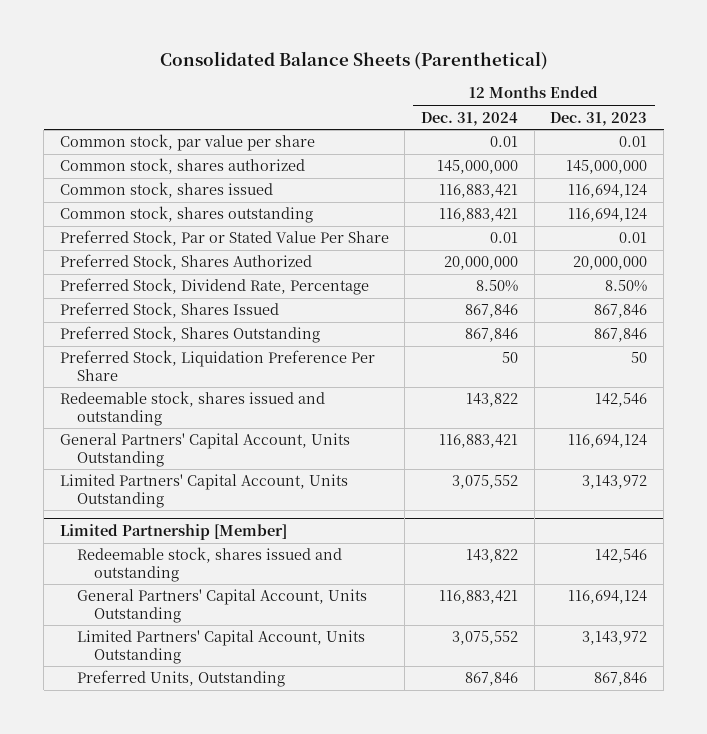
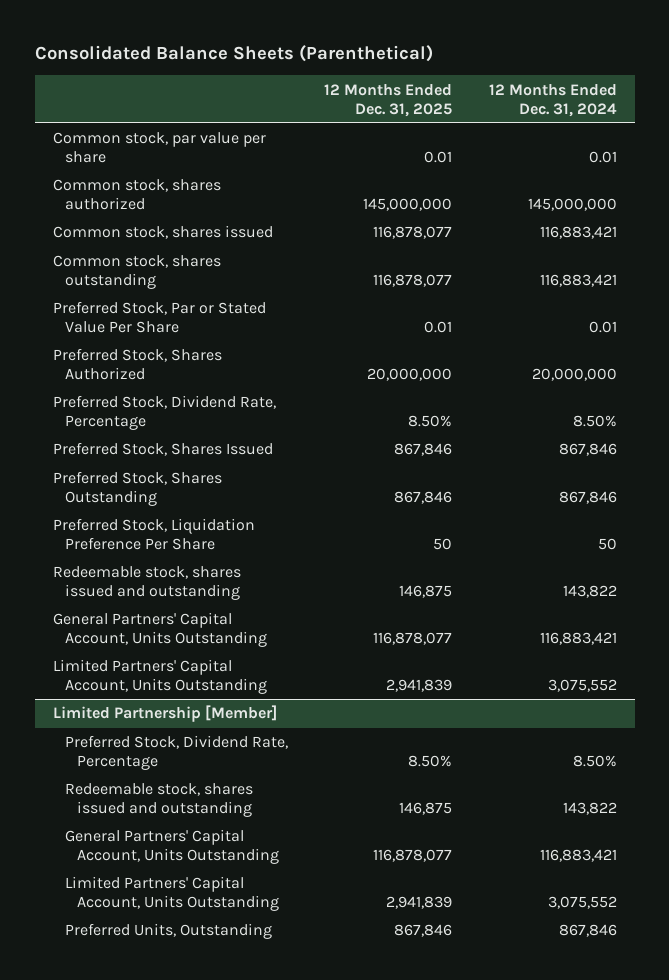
- | 12 Months Ended Dec. 31, 2024 | 12 Months Ended Dec. 31, 2023
+ | 12 Months Ended Dec. 31, 2025 | 12 Months Ended Dec. 31, 2024
@ Limited Partnership [Member]
+ Preferred Stock, Dividend Rate, Percentage | 8.50% | 8.50%

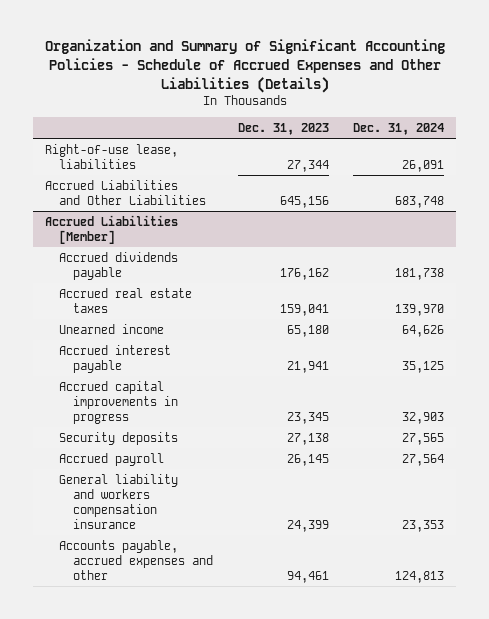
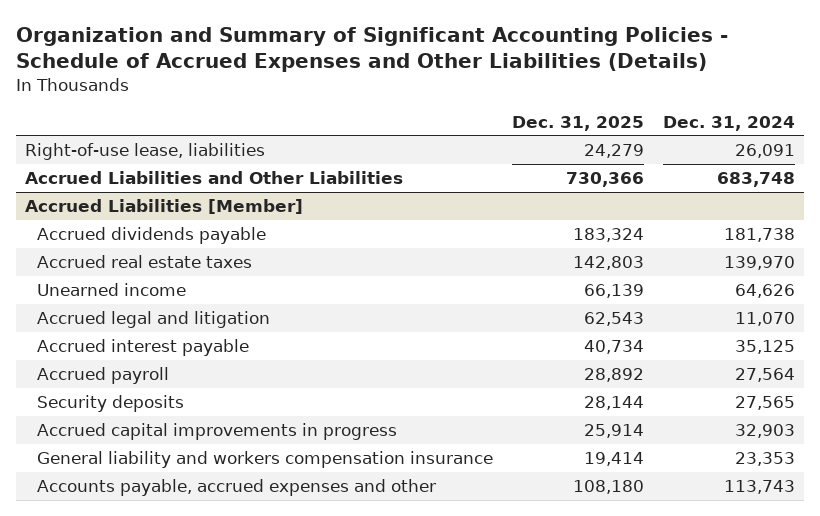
- | Dec. 31, 2023 | Dec. 31, 2024
+ | Dec. 31, 2025 | Dec. 31, 2024
@ Accrued Liabilities [Member]
+ Accrued legal and litigation | 62,543 | 11,070
moved down: Security deposits | 28,144 | 27,565
moved down: Accrued capital improvements in progress | 25,914 | 32,903
- Accounts payable, accrued expenses and other | 94,461 | 124,813
+ Accounts payable, accrued expenses and other | 108,180 | 113,743

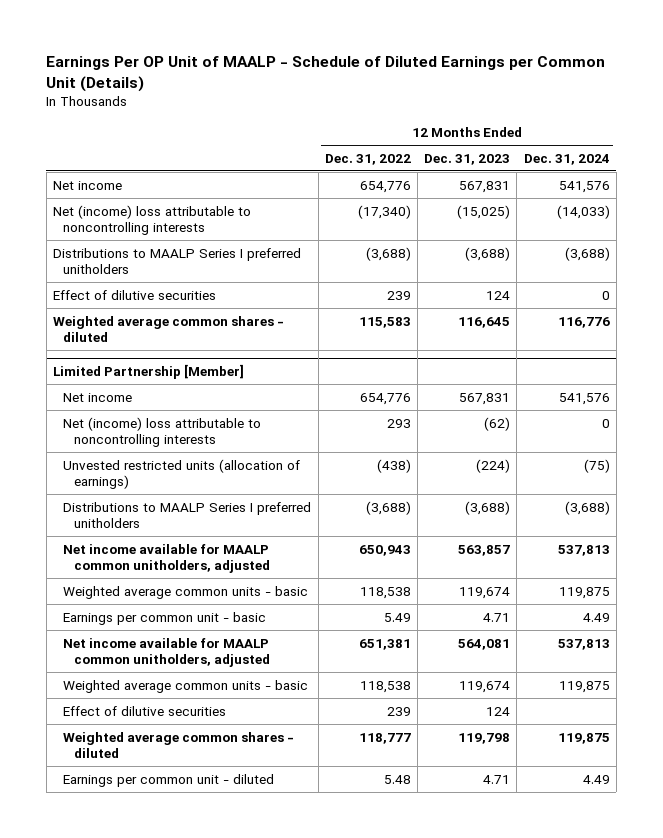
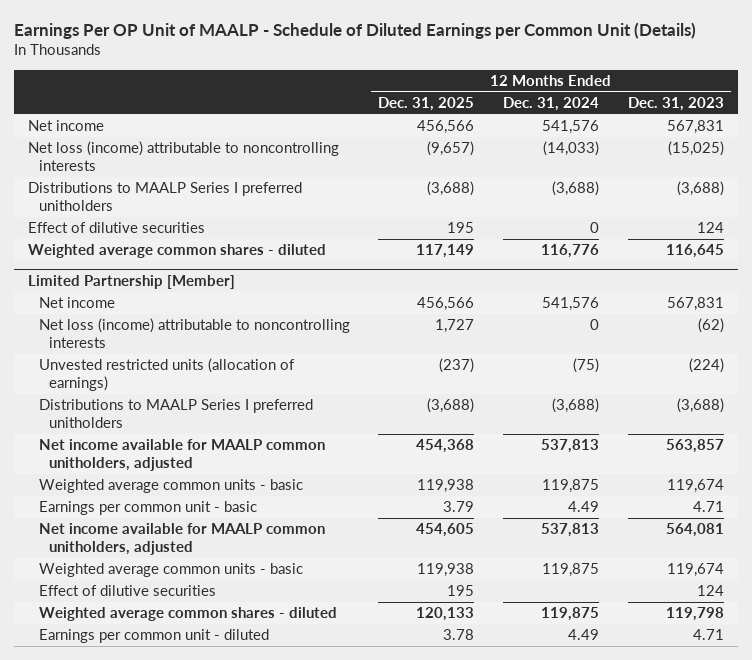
- | 12 Months Ended Dec. 31, 2022 | 12 Months Ended Dec. 31, 2023 | 12 Months Ended Dec. 31, 2024
+ | 12 Months Ended Dec. 31, 2025 | 12 Months Ended Dec. 31, 2024 | 12 Months Ended Dec. 31, 2023
- Net (income) loss attributable to noncontrolling interests | (17,340) | (15,025) | (14,033)
+ Net loss (income) attributable to noncontrolling interests | (9,657) | (14,033) | (15,025)
@ Limited Partnership [Member]
- Net (income) loss attributable to noncontrolling interests | 293 | (62) | 0
+ Net loss (income) attributable to noncontrolling interests | 1,727 | 0 | (62)

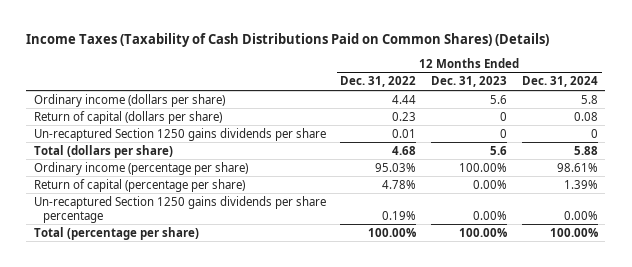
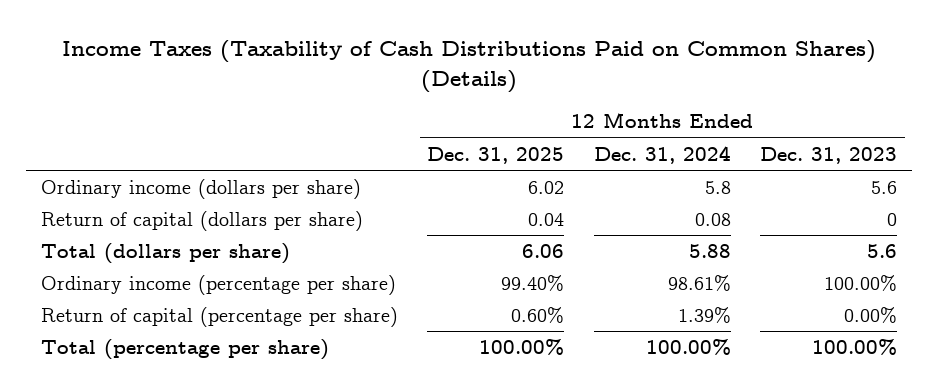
- | 12 Months Ended Dec. 31, 2022 | 12 Months Ended Dec. 31, 2023 | 12 Months Ended Dec. 31, 2024
+ | 12 Months Ended Dec. 31, 2025 | 12 Months Ended Dec. 31, 2024 | 12 Months Ended Dec. 31, 2023
- Un-recaptured Section 1250 gains dividends per share | 0.01 | 0 | 0
- Un-recaptured Section 1250 gains dividends per share percentage | 0.19% | 0.00% | 0.00%

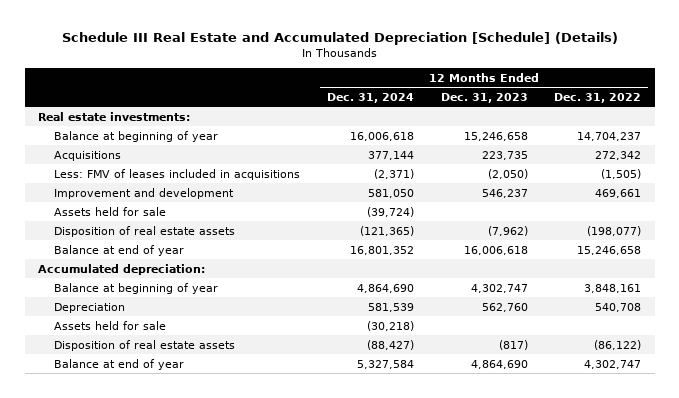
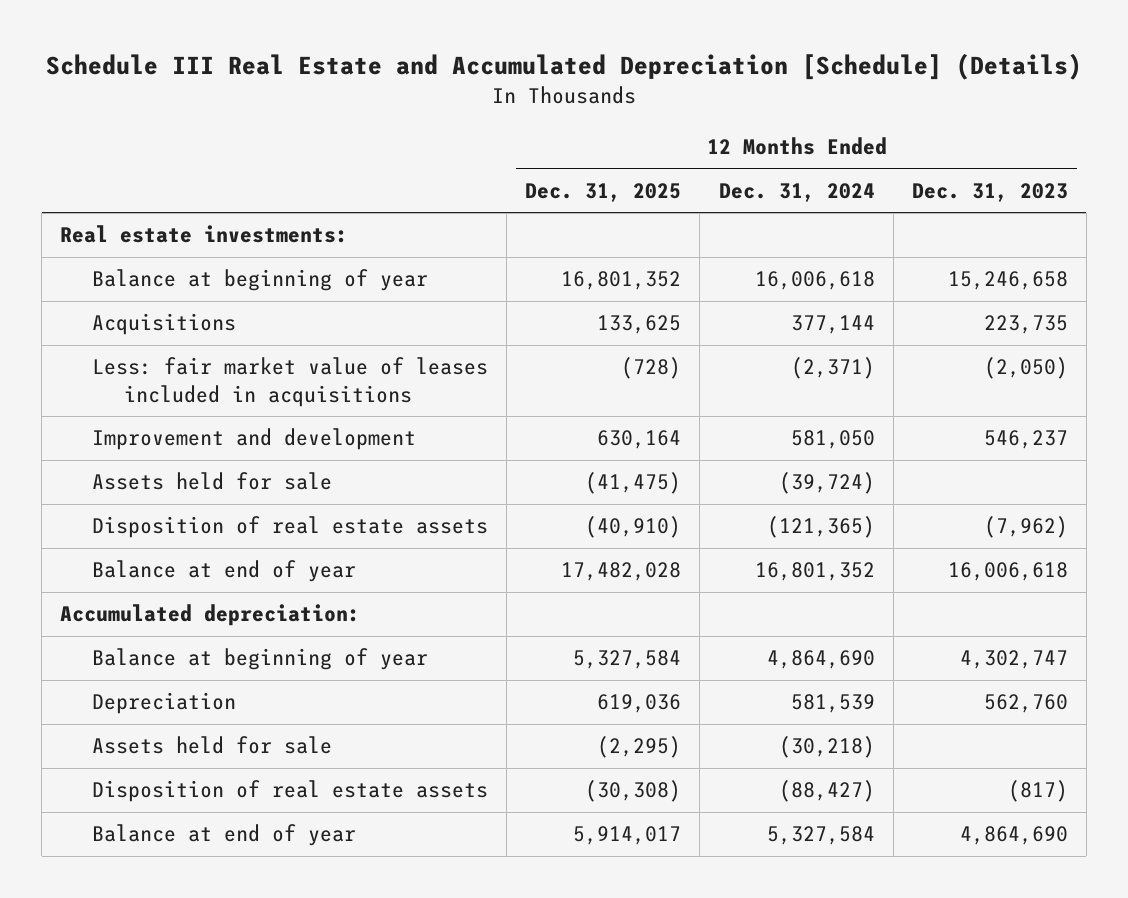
- | 12 Months Ended Dec. 31, 2024 | 12 Months Ended Dec. 31, 2023 | 12 Months Ended Dec. 31, 2022
+ | 12 Months Ended Dec. 31, 2025 | 12 Months Ended Dec. 31, 2024 | 12 Months Ended Dec. 31, 2023
- Less: FMV of leases included in acquisitions | (2,371) | (2,050) | (1,505)
+ Less: fair market value of leases included in acquisitions | (728) | (2,371) | (2,050)

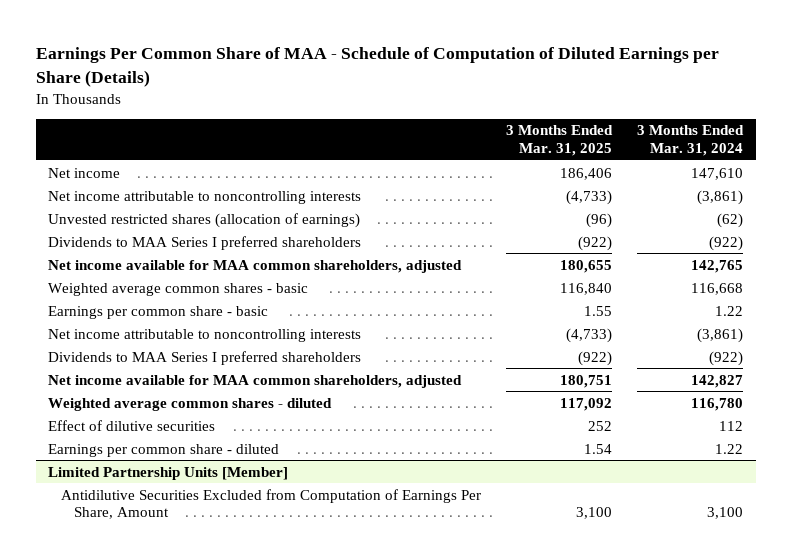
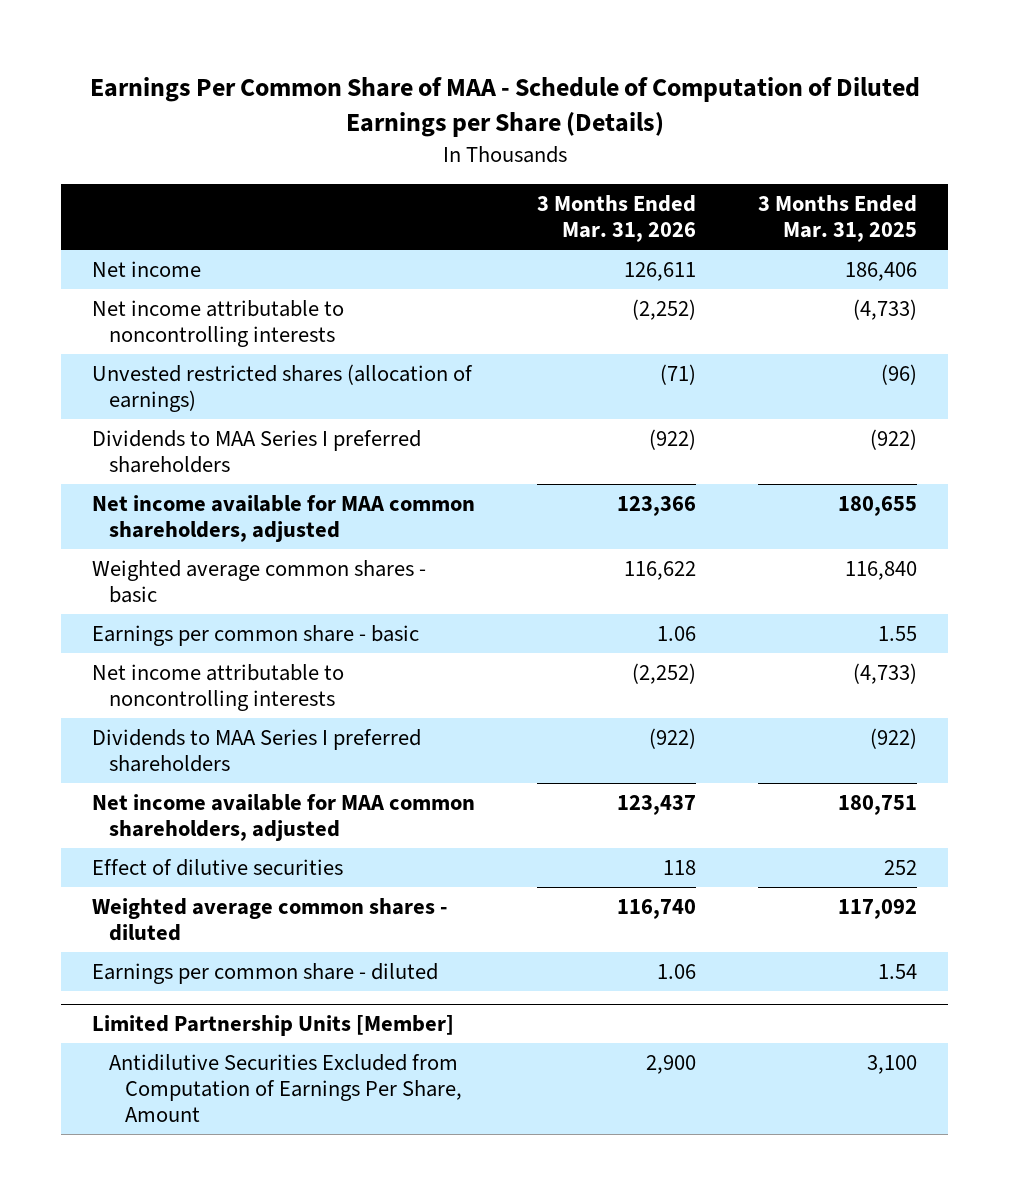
- | 3 Months Ended Mar. 31, 2025 | 3 Months Ended Mar. 31, 2024
+ | 3 Months Ended Mar. 31, 2026 | 3 Months Ended Mar. 31, 2025
moved down: Weighted average common shares - diluted | 116,740 | 117,092

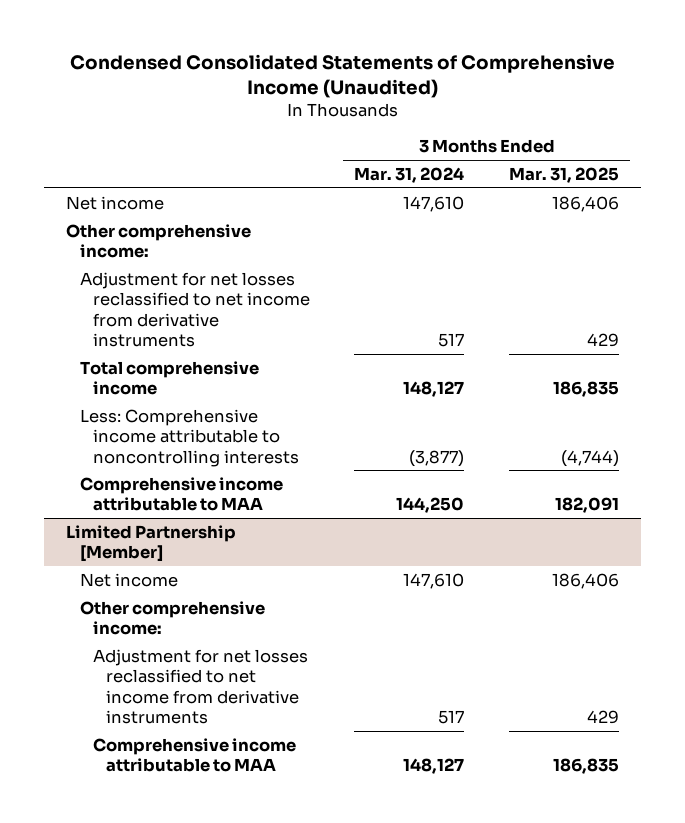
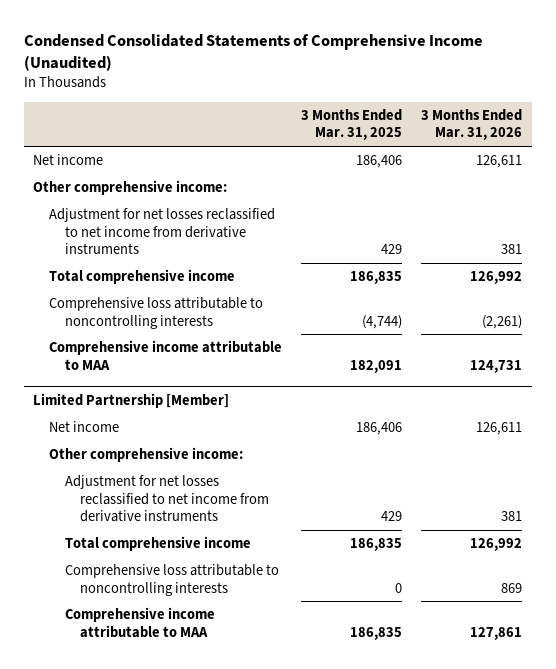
- | 3 Months Ended Mar. 31, 2024 | 3 Months Ended Mar. 31, 2025
+ | 3 Months Ended Mar. 31, 2025 | 3 Months Ended Mar. 31, 2026
- Less: Comprehensive income attributable to noncontrolling interests | (3,877) | (4,744)
+ Comprehensive loss attributable to noncontrolling interests | (4,744) | (2,261)
@ Limited Partnership [Member]
+ Total comprehensive income | 186,835 | 126,992
+ Comprehensive loss attributable to noncontrolling interests | 0 | 869

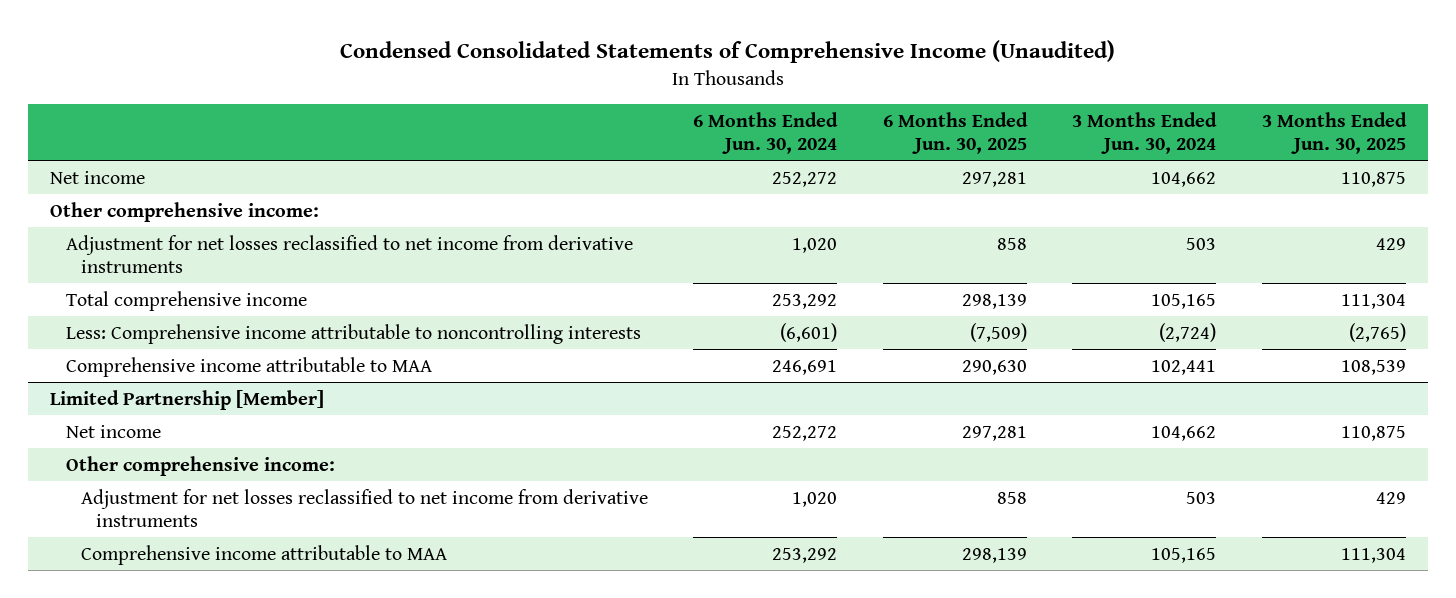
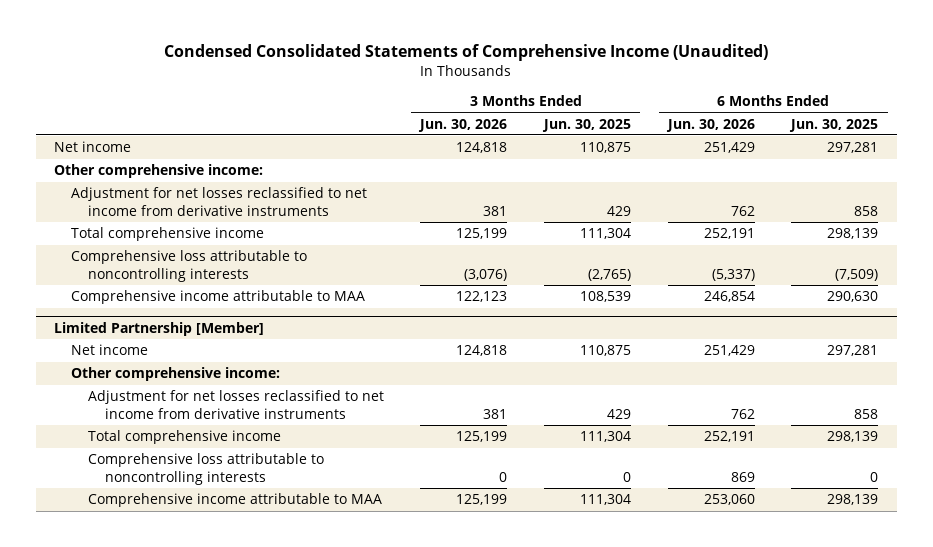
- | 6 Months Ended Jun. 30, 2024 | 6 Months Ended Jun. 30, 2025 | 3 Months Ended Jun. 30, 2024 | 3 Months Ended Jun. 30, 2025
+ | 3 Months Ended Jun. 30, 2026 | 3 Months Ended Jun. 30, 2025 | 6 Months Ended Jun. 30, 2026 | 6 Months Ended Jun. 30, 2025
- Less: Comprehensive income attributable to noncontrolling interests | (6,601) | (7,509) | (2,724) | (2,765)
+ Comprehensive loss attributable to noncontrolling interests | (3,076) | (2,765) | (5,337) | (7,509)
@ Limited Partnership [Member]
+ Total comprehensive income | 125,199 | 111,304 | 252,191 | 298,139
+ Comprehensive loss attributable to noncontrolling interests | 0 | 0 | 869 | 0

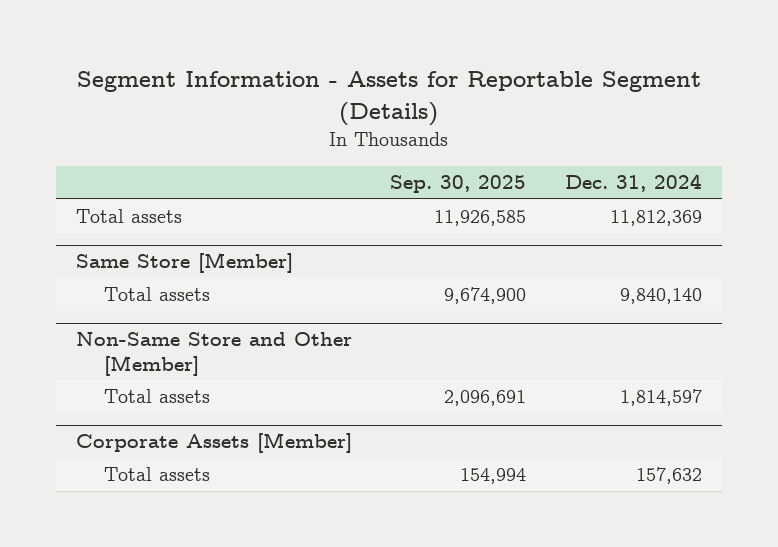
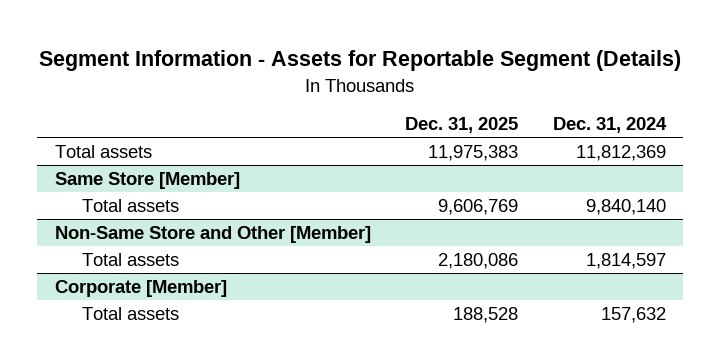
- | Sep. 30, 2025 | Dec. 31, 2024
+ | Dec. 31, 2025 | Dec. 31, 2024
- Corporate Assets [Member]
+ Corporate [Member]

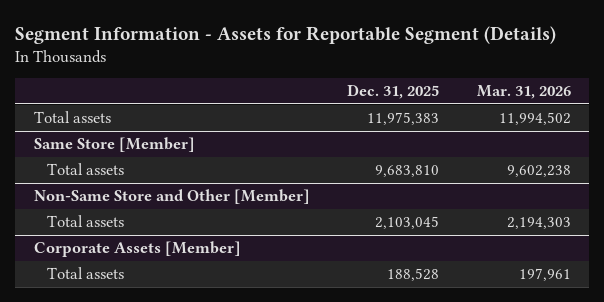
- | Dec. 31, 2025 | Dec. 31, 2024
+ | Dec. 31, 2025 | Mar. 31, 2026
@ Same Store [Member]
- Total assets | 9,606,769 | 9,840,140
+ Total assets | 9,683,810 | 9,602,238
@ Non-Same Store and Other [Member]
- Total assets | 2,180,086 | 1,814,597
- Corporate [Member]
@ Non-Same Store and Other [Member]
+ Total assets | 2,103,045 | 2,194,303
+ Corporate Assets [Member]

